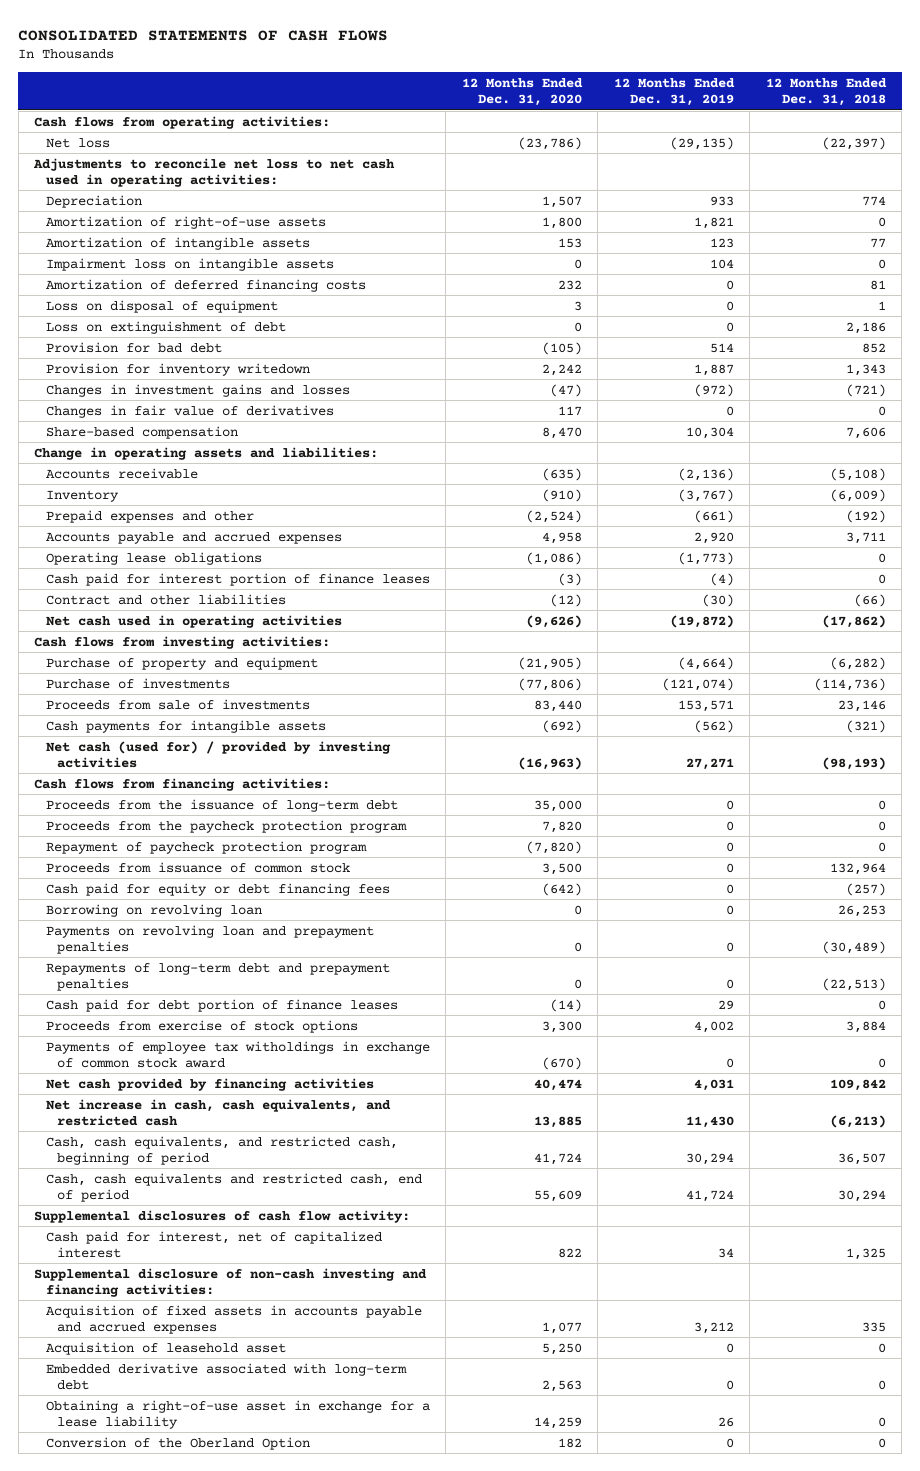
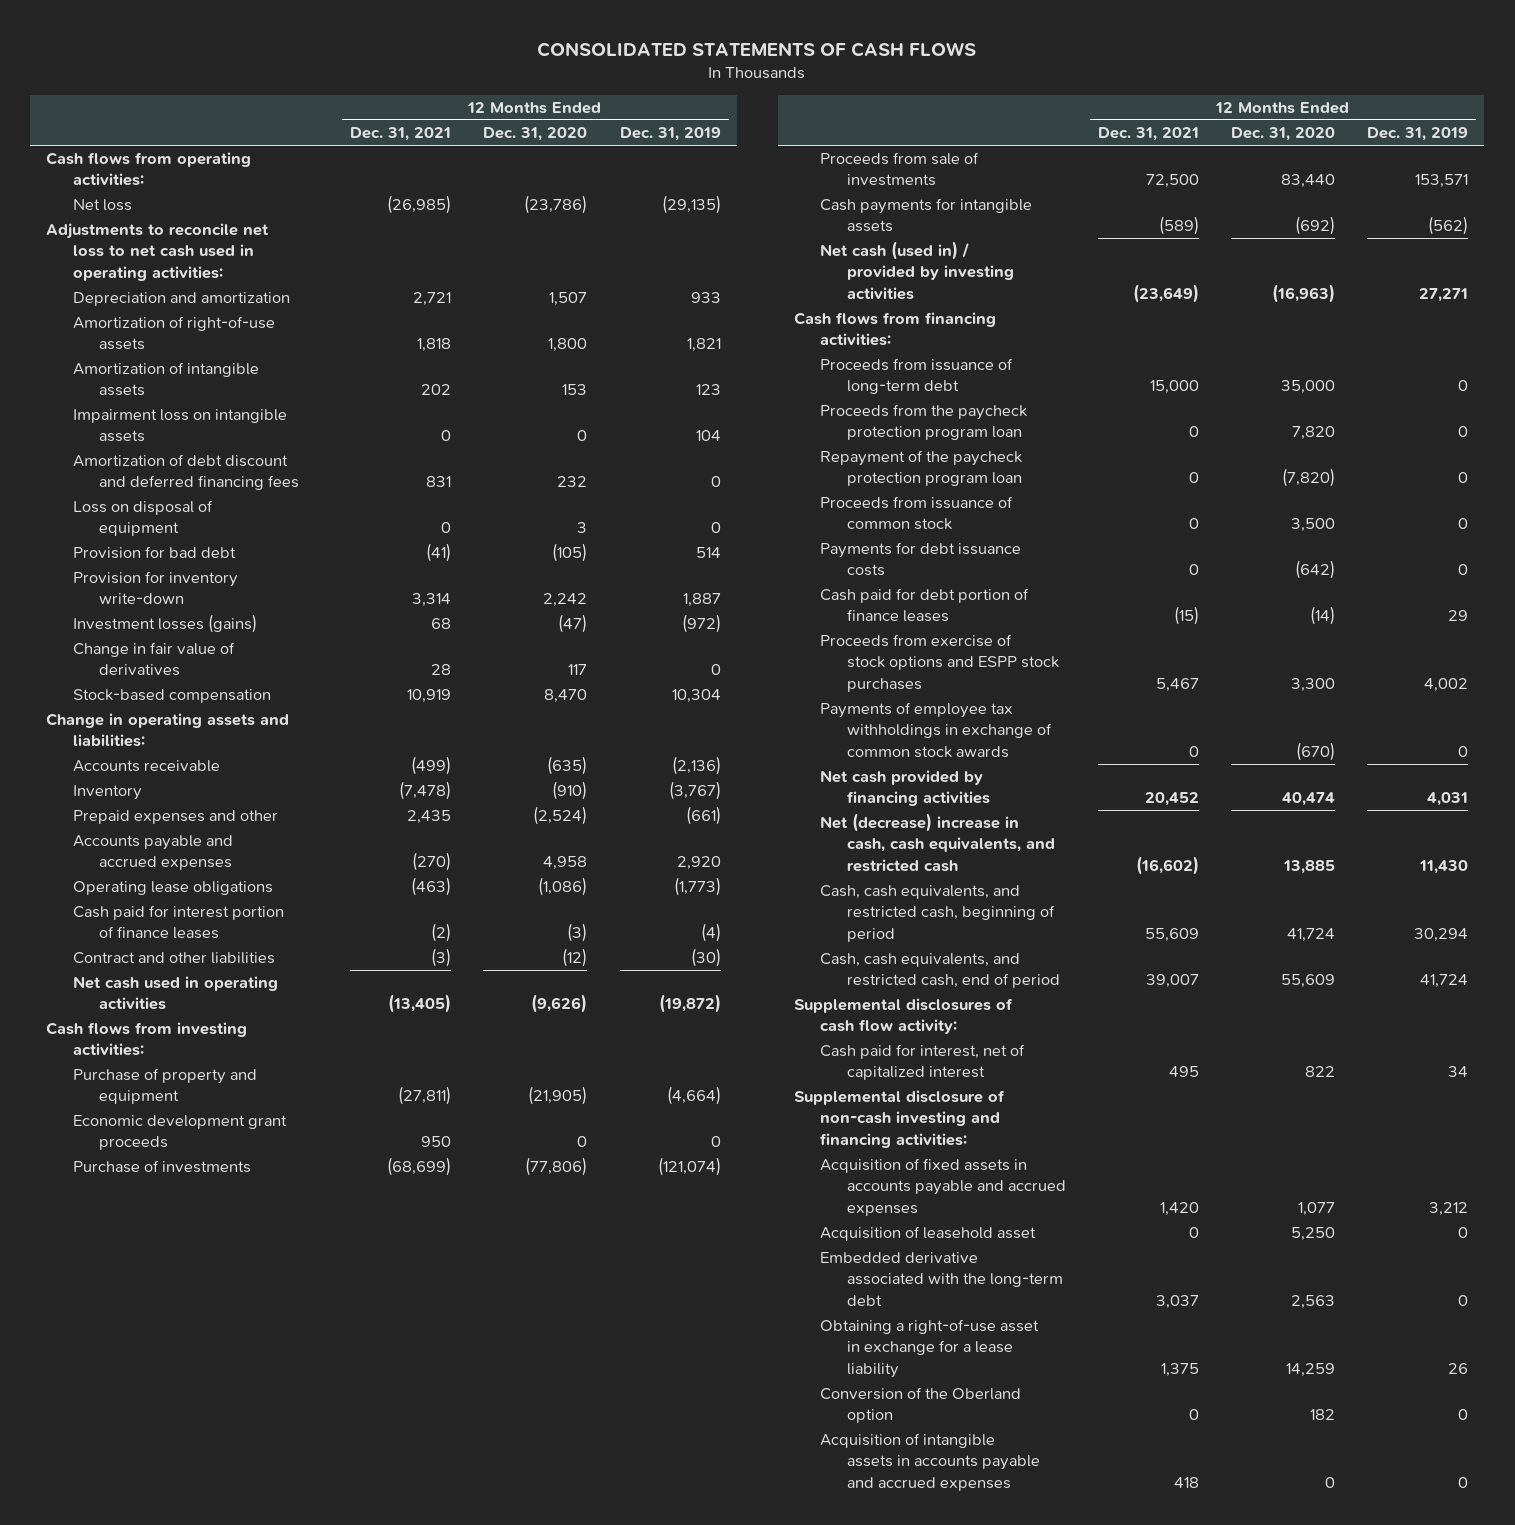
- | 12 Months Ended Dec. 31, 2020 | 12 Months Ended Dec. 31, 2019 | 12 Months Ended Dec. 31, 2018
+ | 12 Months Ended Dec. 31, 2021 | 12 Months Ended Dec. 31, 2020 | 12 Months Ended Dec. 31, 2019
- Depreciation | 1,507 | 933 | 774
+ Depreciation and amortization | 2,721 | 1,507 | 933
- Amortization of deferred financing costs | 232 | 0 | 81
+ Amortization of debt discount and deferred financing fees | 831 | 232 | 0
- Loss on extinguishment of debt | 0 | 0 | 2,186
- Provision for inventory writedown | 2,242 | 1,887 | 1,343
- Changes in investment gains and losses | (47) | (972) | (721)
- Changes in fair value of derivatives | 117 | 0 | 0
- Share-based compensation | 8,470 | 10,304 | 7,606
+ Provision for inventory write-down | 3,314 | 2,242 | 1,887
+ Investment losses (gains) | 68 | (47) | (972)
+ Change in fair value of derivatives | 28 | 117 | 0
+ Stock-based compensation | 10,919 | 8,470 | 10,304
+ Economic development grant proceeds | 950 | 0 | 0
- Net cash (used for) / provided by investing activities | (16,963) | 27,271 | (98,193)
+ Net cash (used in) / provided by investing activities | (23,649) | (16,963) | 27,271
- Proceeds from the issuance of long-term debt | 35,000 | 0 | 0
- Proceeds from the paycheck protection program | 7,820 | 0 | 0
- Repayment of paycheck protection program | (7,820) | 0 | 0
+ Proceeds from issuance of long-term debt | 15,000 | 35,000 | 0
+ Proceeds from the paycheck protection program loan | 0 | 7,820 | 0
+ Repayment of the paycheck protection program loan | 0 | (7,820) | 0
- Cash paid for equity or debt financing fees | (642) | 0 | (257)
- Borrowing on revolving loan | 0 | 0 | 26,253
- Payments on revolving loan and prepayment penalties | 0 | 0 | (30,489)
- Repayments of long-term debt and prepayment penalties | 0 | 0 | (22,513)
+ Payments for debt issuance costs | 0 | (642) | 0
- Proceeds from exercise of stock options | 3,300 | 4,002 | 3,884
- Payments of employee tax witholdings in exchange of common stock award | (670) | 0 | 0
+ Proceeds from exercise of stock options and ESPP stock purchases | 5,467 | 3,300 | 4,002
+ Payments of employee tax withholdings in exchange of common stock awards | 0 | (670) | 0
- Net increase in cash, cash equivalents, and restricted cash | 13,885 | 11,430 | (6,213)
+ Net (decrease) increase in cash, cash equivalents, and restricted cash | (16,602) | 13,885 | 11,430
- Cash, cash equivalents and restricted cash, end of period | 55,609 | 41,724 | 30,294
+ Cash, cash equivalents, and restricted cash, end of period | 39,007 | 55,609 | 41,724
- Embedded derivative associated with long-term debt | 2,563 | 0 | 0
+ Embedded derivative associated with the long-term debt | 3,037 | 2,563 | 0
- Conversion of the Oberland Option | 182 | 0 | 0
+ Conversion of the Oberland option | 0 | 182 | 0
+ Acquisition of intangible assets in accounts payable and accrued expenses | 418 | 0 | 0

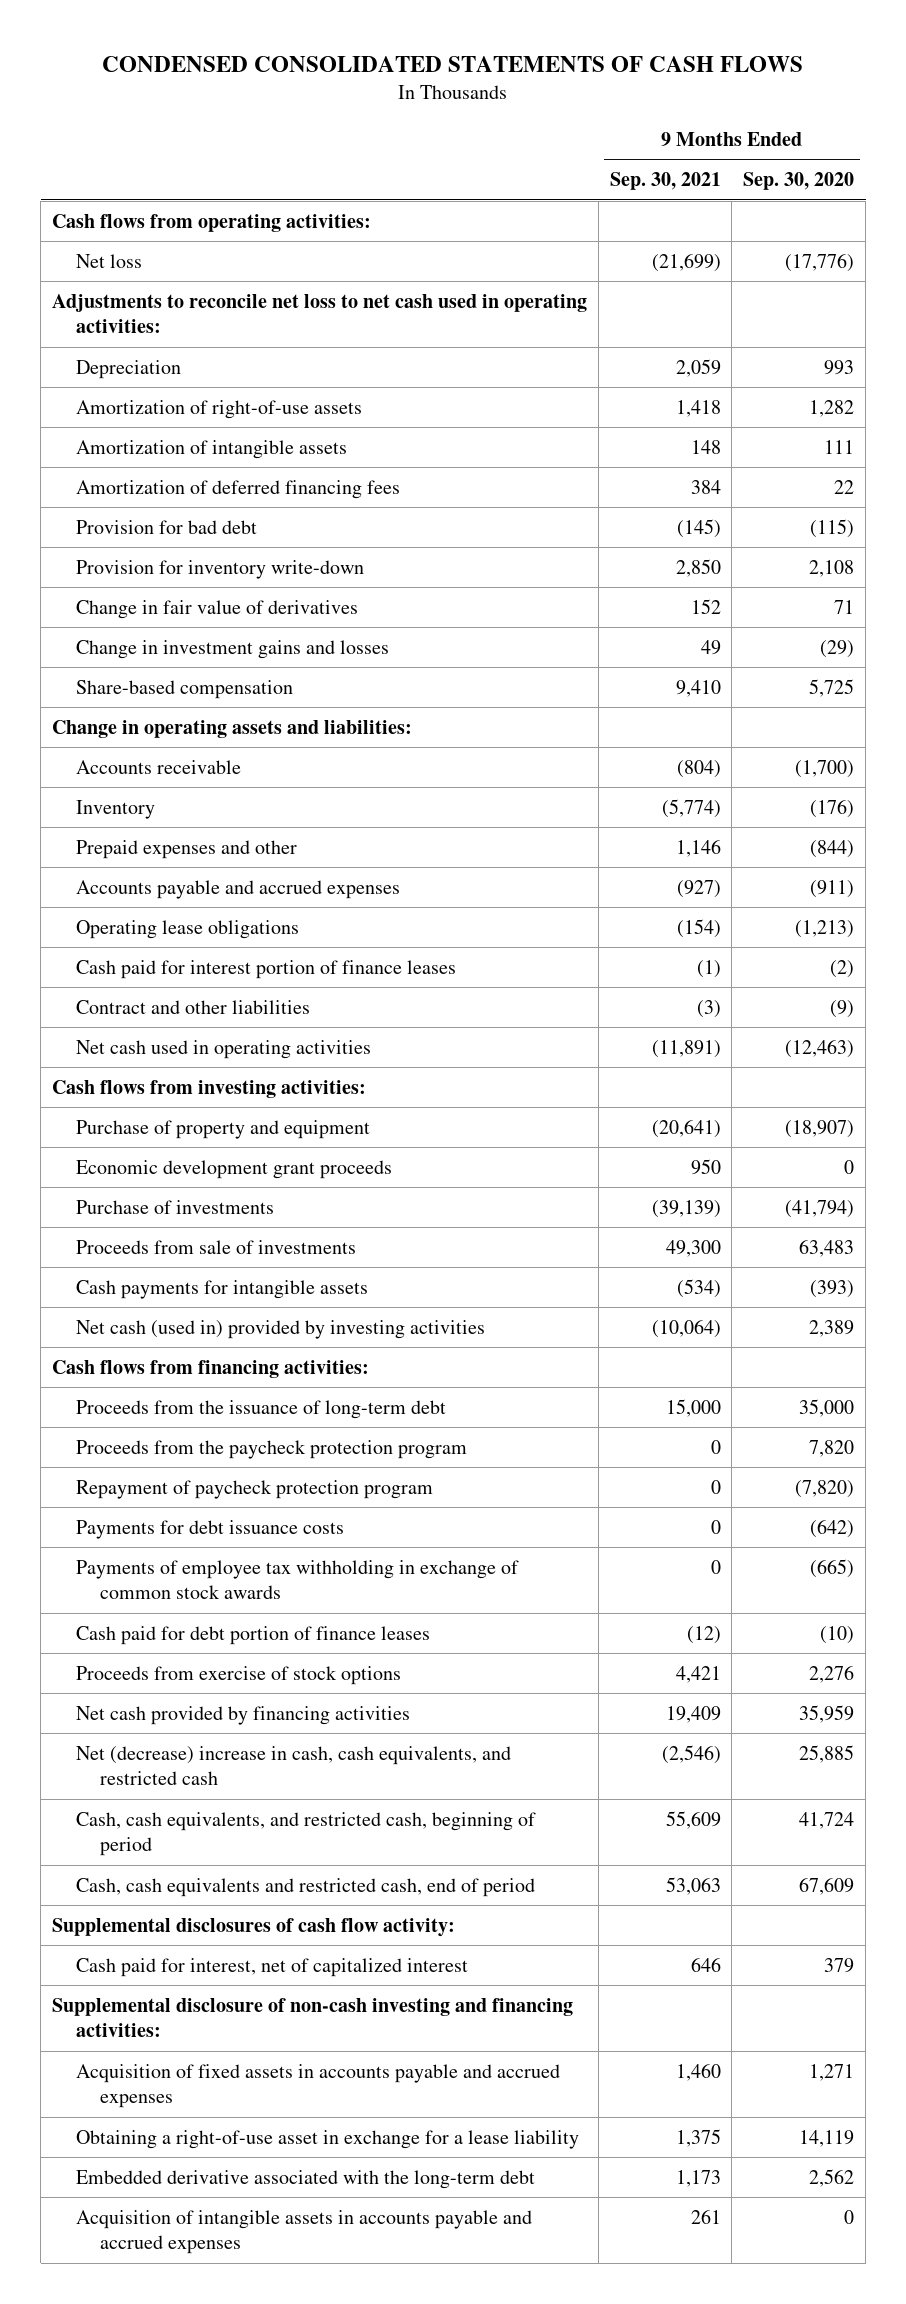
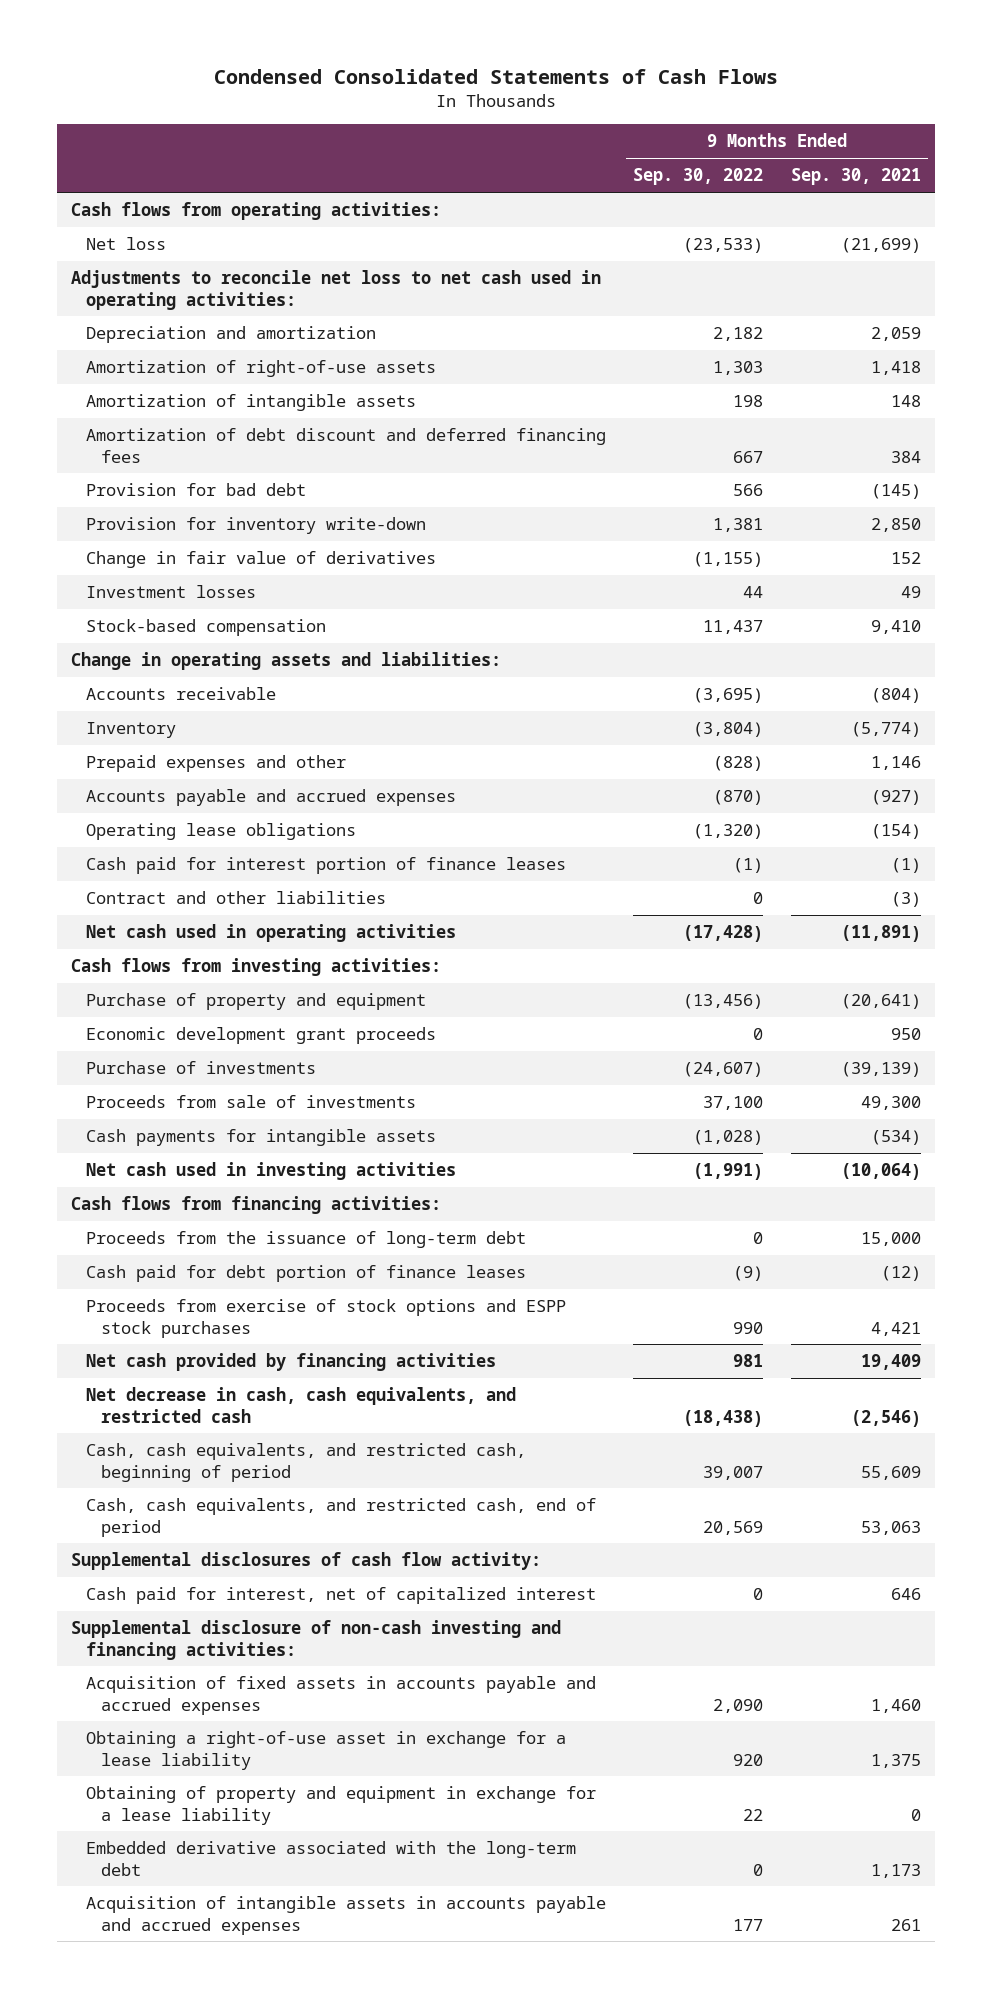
- CONDENSED CONSOLIDATED STATEMENTS OF CASH FLOWS
+ Condensed Consolidated Statements of Cash Flows
- | 9 Months Ended Sep. 30, 2021 | 9 Months Ended Sep. 30, 2020
+ | 9 Months Ended Sep. 30, 2022 | 9 Months Ended Sep. 30, 2021
- Depreciation | 2,059 | 993
+ Depreciation and amortization | 2,182 | 2,059
- Amortization of deferred financing fees | 384 | 22
+ Amortization of debt discount and deferred financing fees | 667 | 384
- Change in investment gains and losses | 49 | (29)
- Share-based compensation | 9,410 | 5,725
+ Investment losses | 44 | 49
+ Stock-based compensation | 11,437 | 9,410
- Net cash (used in) provided by investing activities | (10,064) | 2,389
+ Net cash used in investing activities | (1,991) | (10,064)
- Proceeds from the paycheck protection program | 0 | 7,820
- Repayment of paycheck protection program | 0 | (7,820)
- Payments for debt issuance costs | 0 | (642)
- Payments of employee tax withholding in exchange of common stock awards | 0 | (665)
- Proceeds from exercise of stock options | 4,421 | 2,276
+ Proceeds from exercise of stock options and ESPP stock purchases | 990 | 4,421
- Net (decrease) increase in cash, cash equivalents, and restricted cash | (2,546) | 25,885
+ Net decrease in cash, cash equivalents, and restricted cash | (18,438) | (2,546)
- Cash, cash equivalents and restricted cash, end of period | 53,063 | 67,609
+ Cash, cash equivalents, and restricted cash, end of period | 20,569 | 53,063
+ Obtaining of property and equipment in exchange for a lease liability | 22 | 0

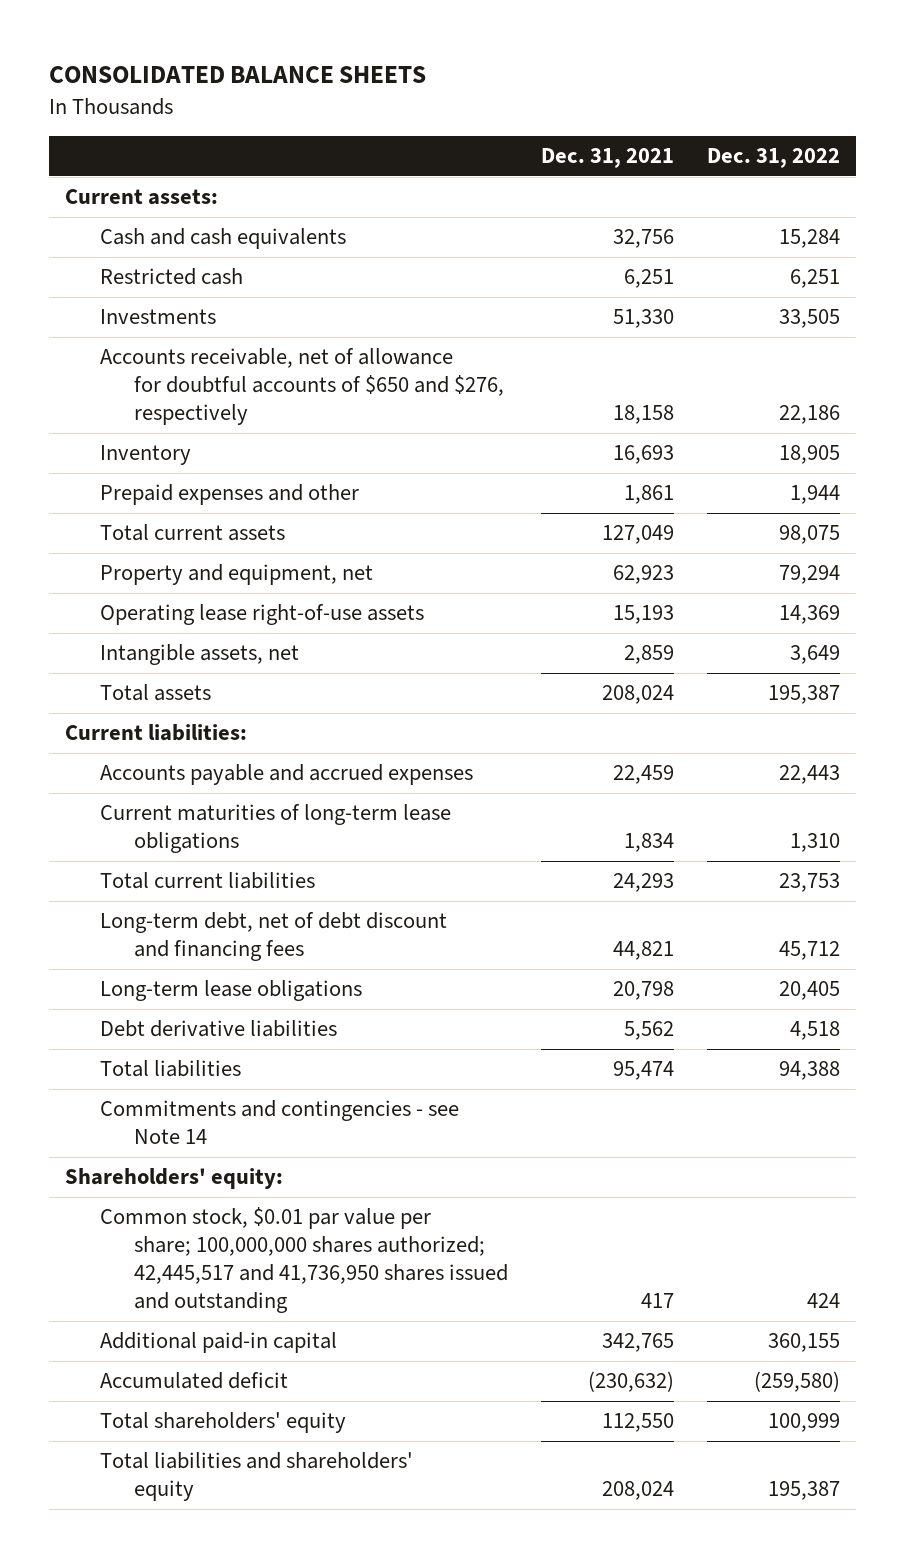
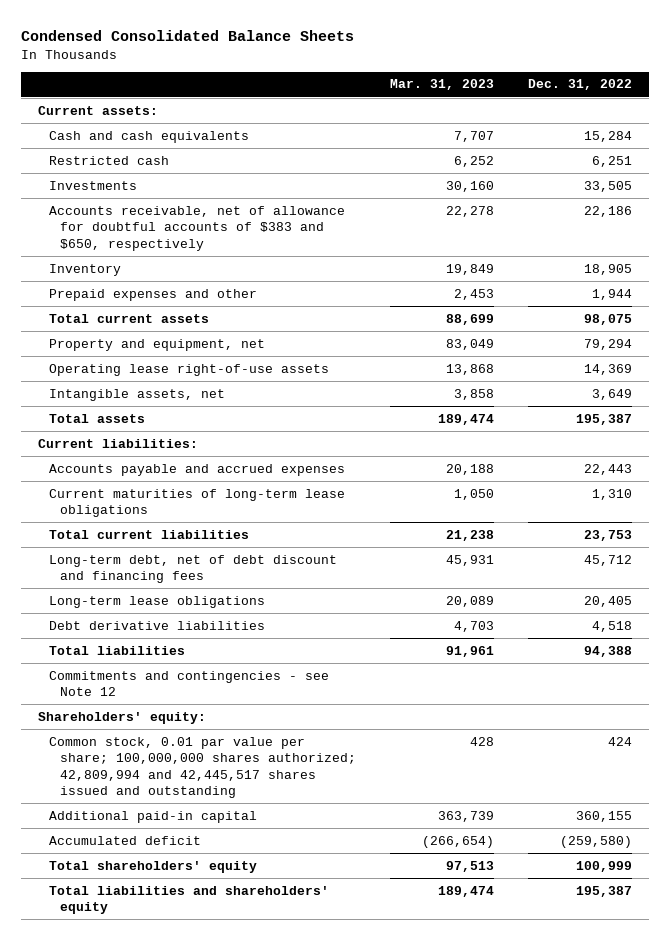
- CONSOLIDATED BALANCE SHEETS
+ Condensed Consolidated Balance Sheets
- | Dec. 31, 2021 | Dec. 31, 2022
+ | Mar. 31, 2023 | Dec. 31, 2022
- Accounts receivable, net of allowance for doubtful accounts of $650 and $276, respectively | 18,158 | 22,186
+ Accounts receivable, net of allowance for doubtful accounts of $383 and $650, respectively | 22,278 | 22,186
- Commitments and contingencies - see Note 14
+ Commitments and contingencies - see Note 12
- Common stock, $0.01 par value per share; 100,000,000 shares authorized; 42,445,517 and 41,736,950 shares issued and outstanding | 417 | 424
+ Common stock, 0.01 par value per share; 100,000,000 shares authorized; 42,809,994 and 42,445,517 shares issued and outstanding | 428 | 424

